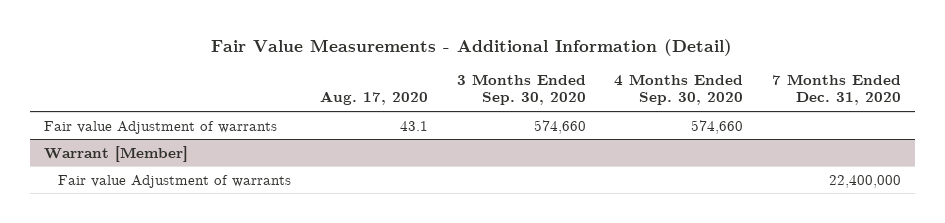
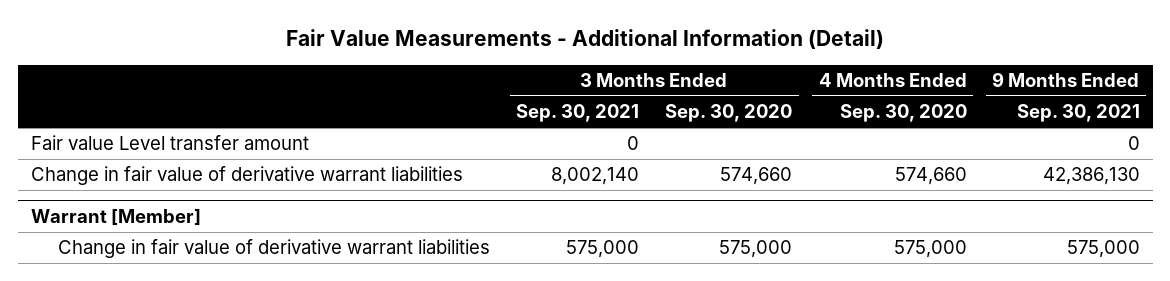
- | Aug. 17, 2020 | 3 Months Ended Sep. 30, 2020 | 4 Months Ended Sep. 30, 2020 | 7 Months Ended Dec. 31, 2020
+ | 3 Months Ended Sep. 30, 2021 | 3 Months Ended Sep. 30, 2020 | 4 Months Ended Sep. 30, 2020 | 9 Months Ended Sep. 30, 2021
- Fair value Adjustment of warrants | 43.1 | 574,660 | 574,660 |
+ Fair value Level transfer amount | 0 | | | 0
+ Change in fair value of derivative warrant liabilities | 8,002,140 | 574,660 | 574,660 | 42,386,130
@ Warrant [Member]
- Fair value Adjustment of warrants | | | | 22,400,000
+ Change in fair value of derivative warrant liabilities | 575,000 | 575,000 | 575,000 | 575,000

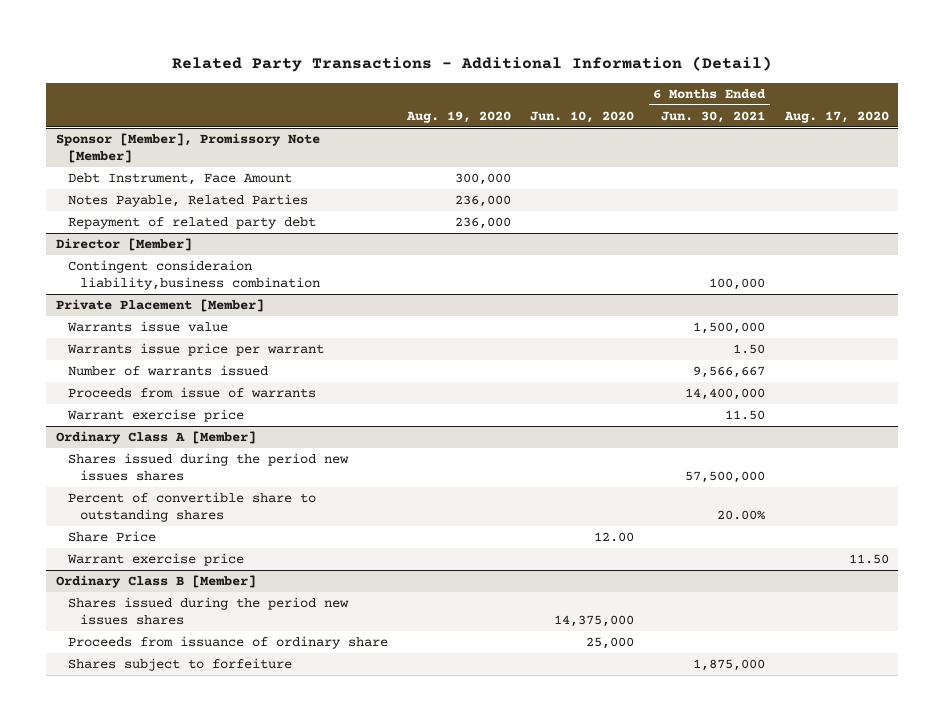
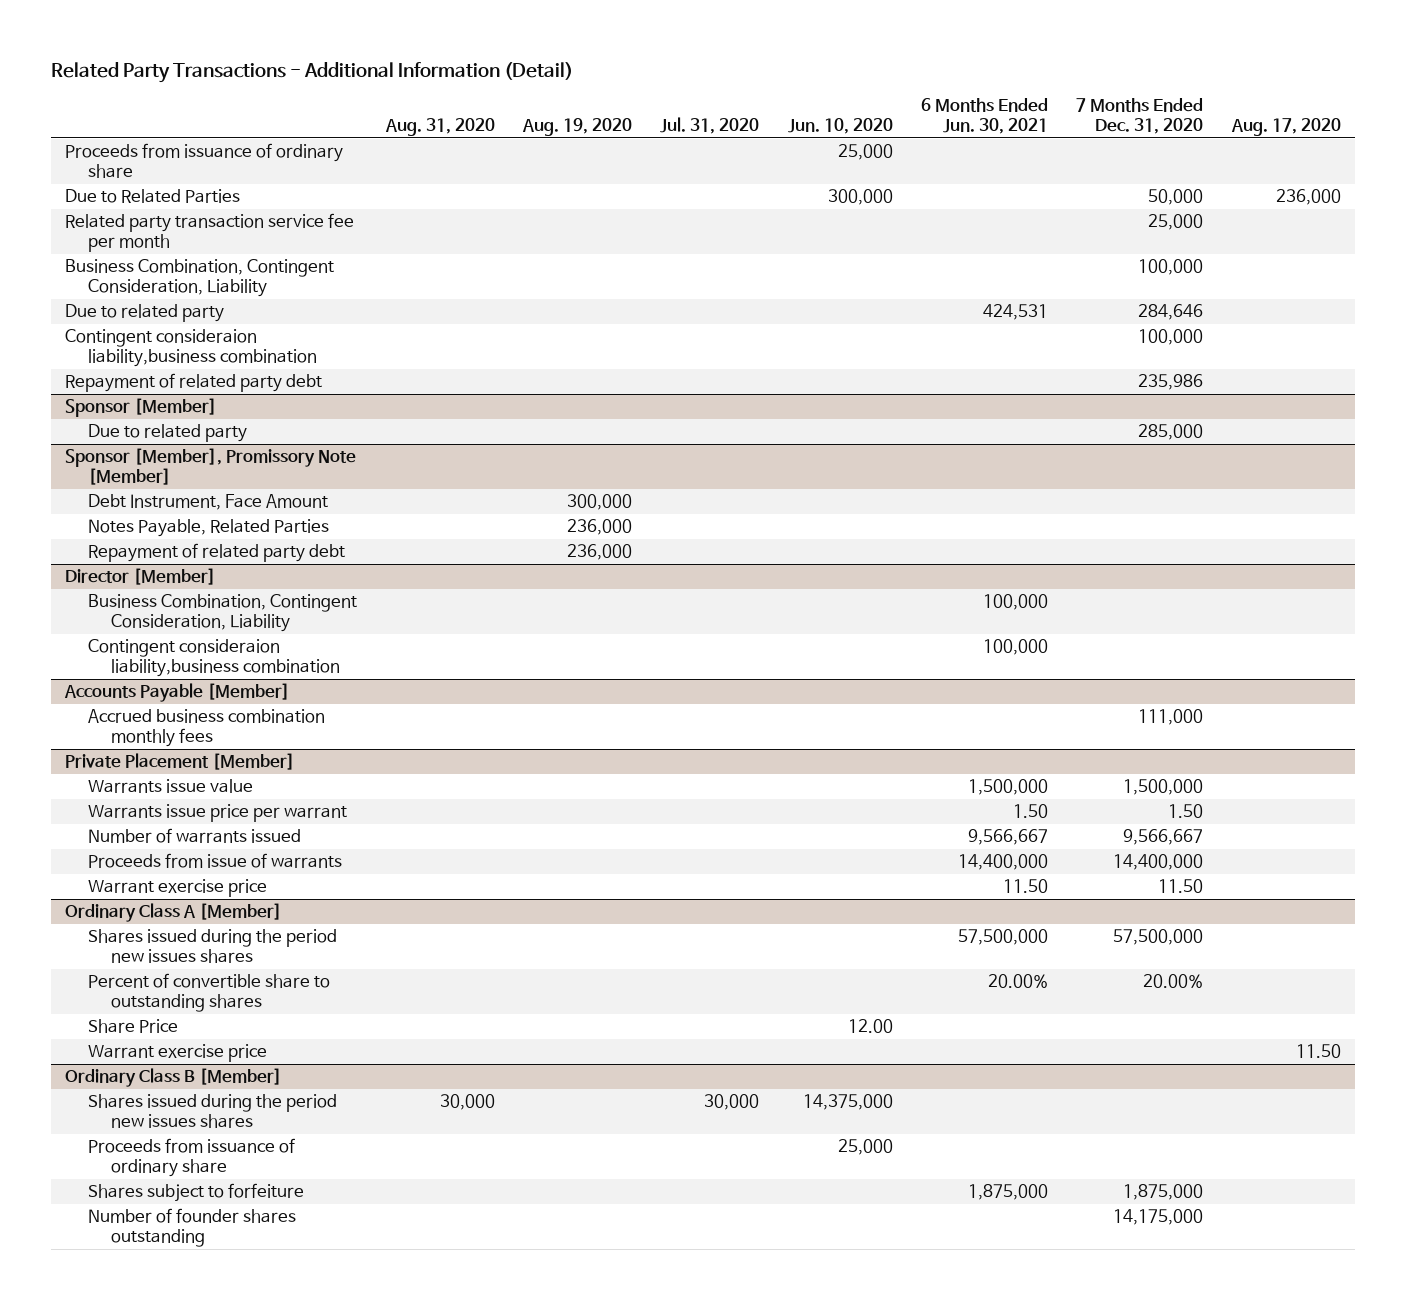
- | Aug. 19, 2020 | Jun. 10, 2020 | 6 Months Ended Jun. 30, 2021 | Aug. 17, 2020
+ | Aug. 31, 2020 | Aug. 19, 2020 | Jul. 31, 2020 | Jun. 10, 2020 | 6 Months Ended Jun. 30, 2021 | 7 Months Ended Dec. 31, 2020 | Aug. 17, 2020
+ Proceeds from issuance of ordinary share | | | | 25,000 | | |
+ Due to Related Parties | | | | 300,000 | | 50,000 | 236,000
+ Related party transaction service fee per month | | | | | | 25,000 |
+ Business Combination, Contingent Consideration, Liability | | | | | | 100,000 |
+ Due to related party | | | | | 424,531 | 284,646 |
+ Contingent consideraion liability,business combination | | | | | | 100,000 |
+ Repayment of related party debt | | | | | | 235,986 |
+ Sponsor [Member]
+ Due to related party | | | | | | 285,000 |
@ Director [Member]
+ Business Combination, Contingent Consideration, Liability | | | | | 100,000 | |
+ Accounts Payable [Member]
+ Accrued business combination monthly fees | | | | | | 111,000 |
@ Ordinary Class B [Member]
+ Number of founder shares outstanding | | | | | | 14,175,000 |

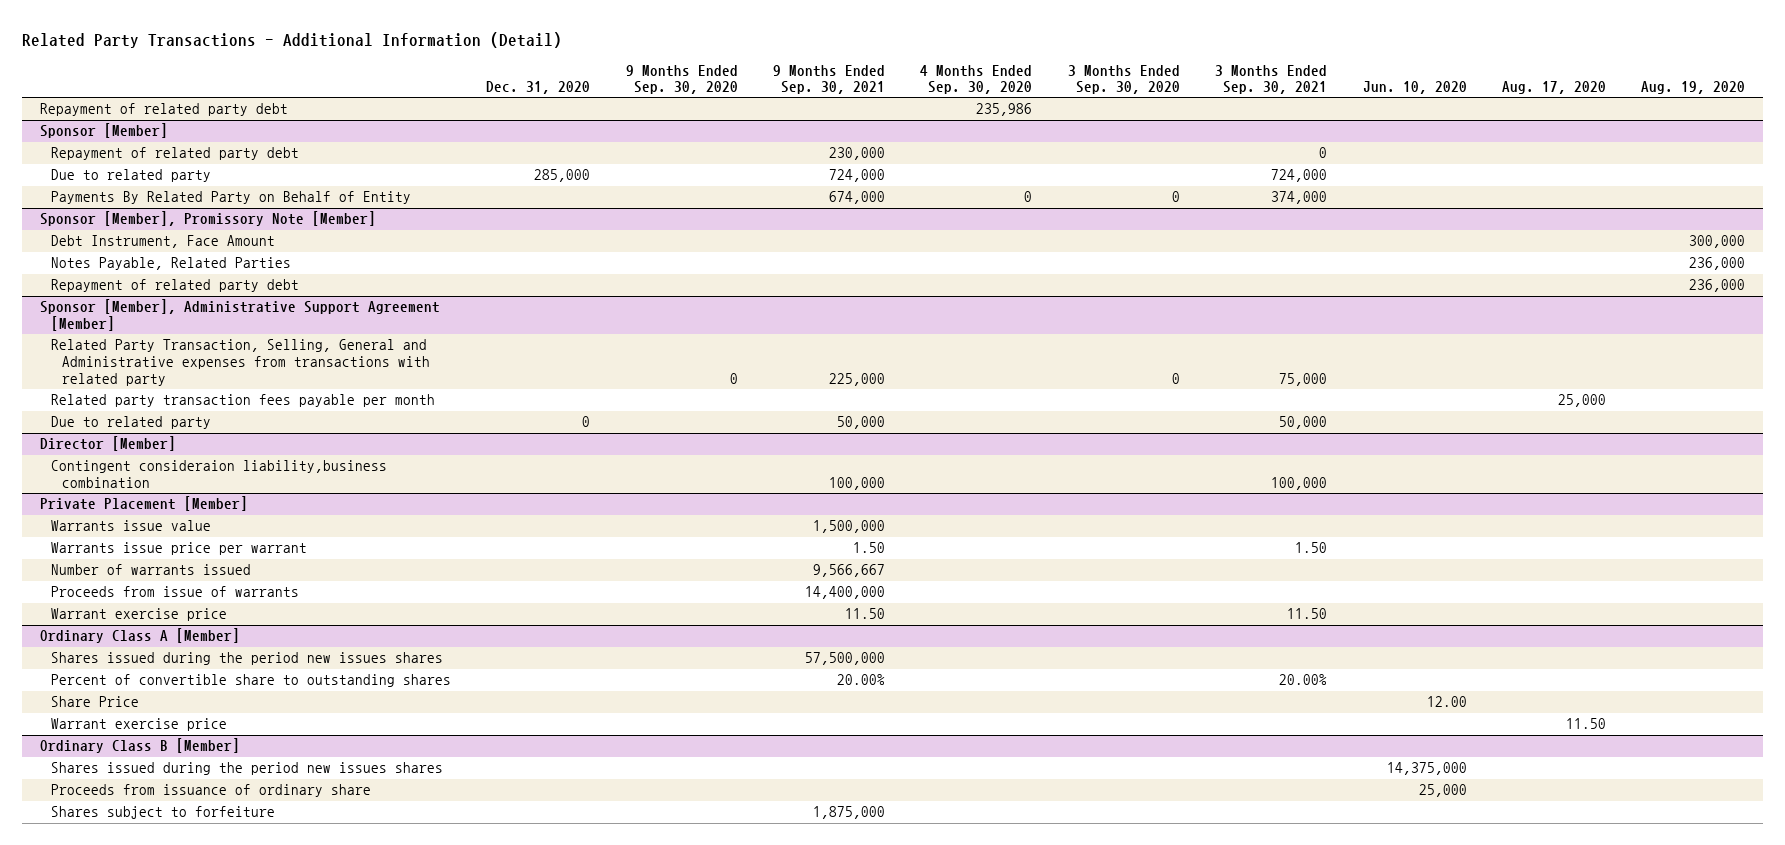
- | Aug. 31, 2020 | Aug. 19, 2020 | Jul. 31, 2020 | Jun. 10, 2020 | 6 Months Ended Jun. 30, 2021 | 7 Months Ended Dec. 31, 2020 | Aug. 17, 2020
+ | Dec. 31, 2020 | 9 Months Ended Sep. 30, 2020 | 9 Months Ended Sep. 30, 2021 | 4 Months Ended Sep. 30, 2020 | 3 Months Ended Sep. 30, 2020 | 3 Months Ended Sep. 30, 2021 | Jun. 10, 2020 | Aug. 17, 2020 | Aug. 19, 2020
- Proceeds from issuance of ordinary share | | | | 25,000 | | |
- Due to Related Parties | | | | 300,000 | | 50,000 | 236,000
- Related party transaction service fee per month | | | | | | 25,000 |
- Business Combination, Contingent Consideration, Liability | | | | | | 100,000 |
- Due to related party | | | | | 424,531 | 284,646 |
- Contingent consideraion liability,business combination | | | | | | 100,000 |
@ Sponsor [Member]
+ Repayment of related party debt | | | 230,000 | | | 0 | | |
+ Payments By Related Party on Behalf of Entity | | | 674,000 | 0 | 0 | 374,000 | | |
+ Sponsor [Member], Administrative Support Agreement [Member]
+ Related Party Transaction, Selling, General and Administrative expenses from transactions with related party | | 0 | 225,000 | | 0 | 75,000 | | |
+ Related party transaction fees payable per month | | | | | | | | 25,000 |
+ Due to related party | 0 | | 50,000 | | | 50,000 | | |
@ Director [Member]
- Business Combination, Contingent Consideration, Liability | | | | | 100,000 | |
- Accounts Payable [Member]
- Accrued business combination monthly fees | | | | | | 111,000 |
@ Ordinary Class B [Member]
- Number of founder shares outstanding | | | | | | 14,175,000 |

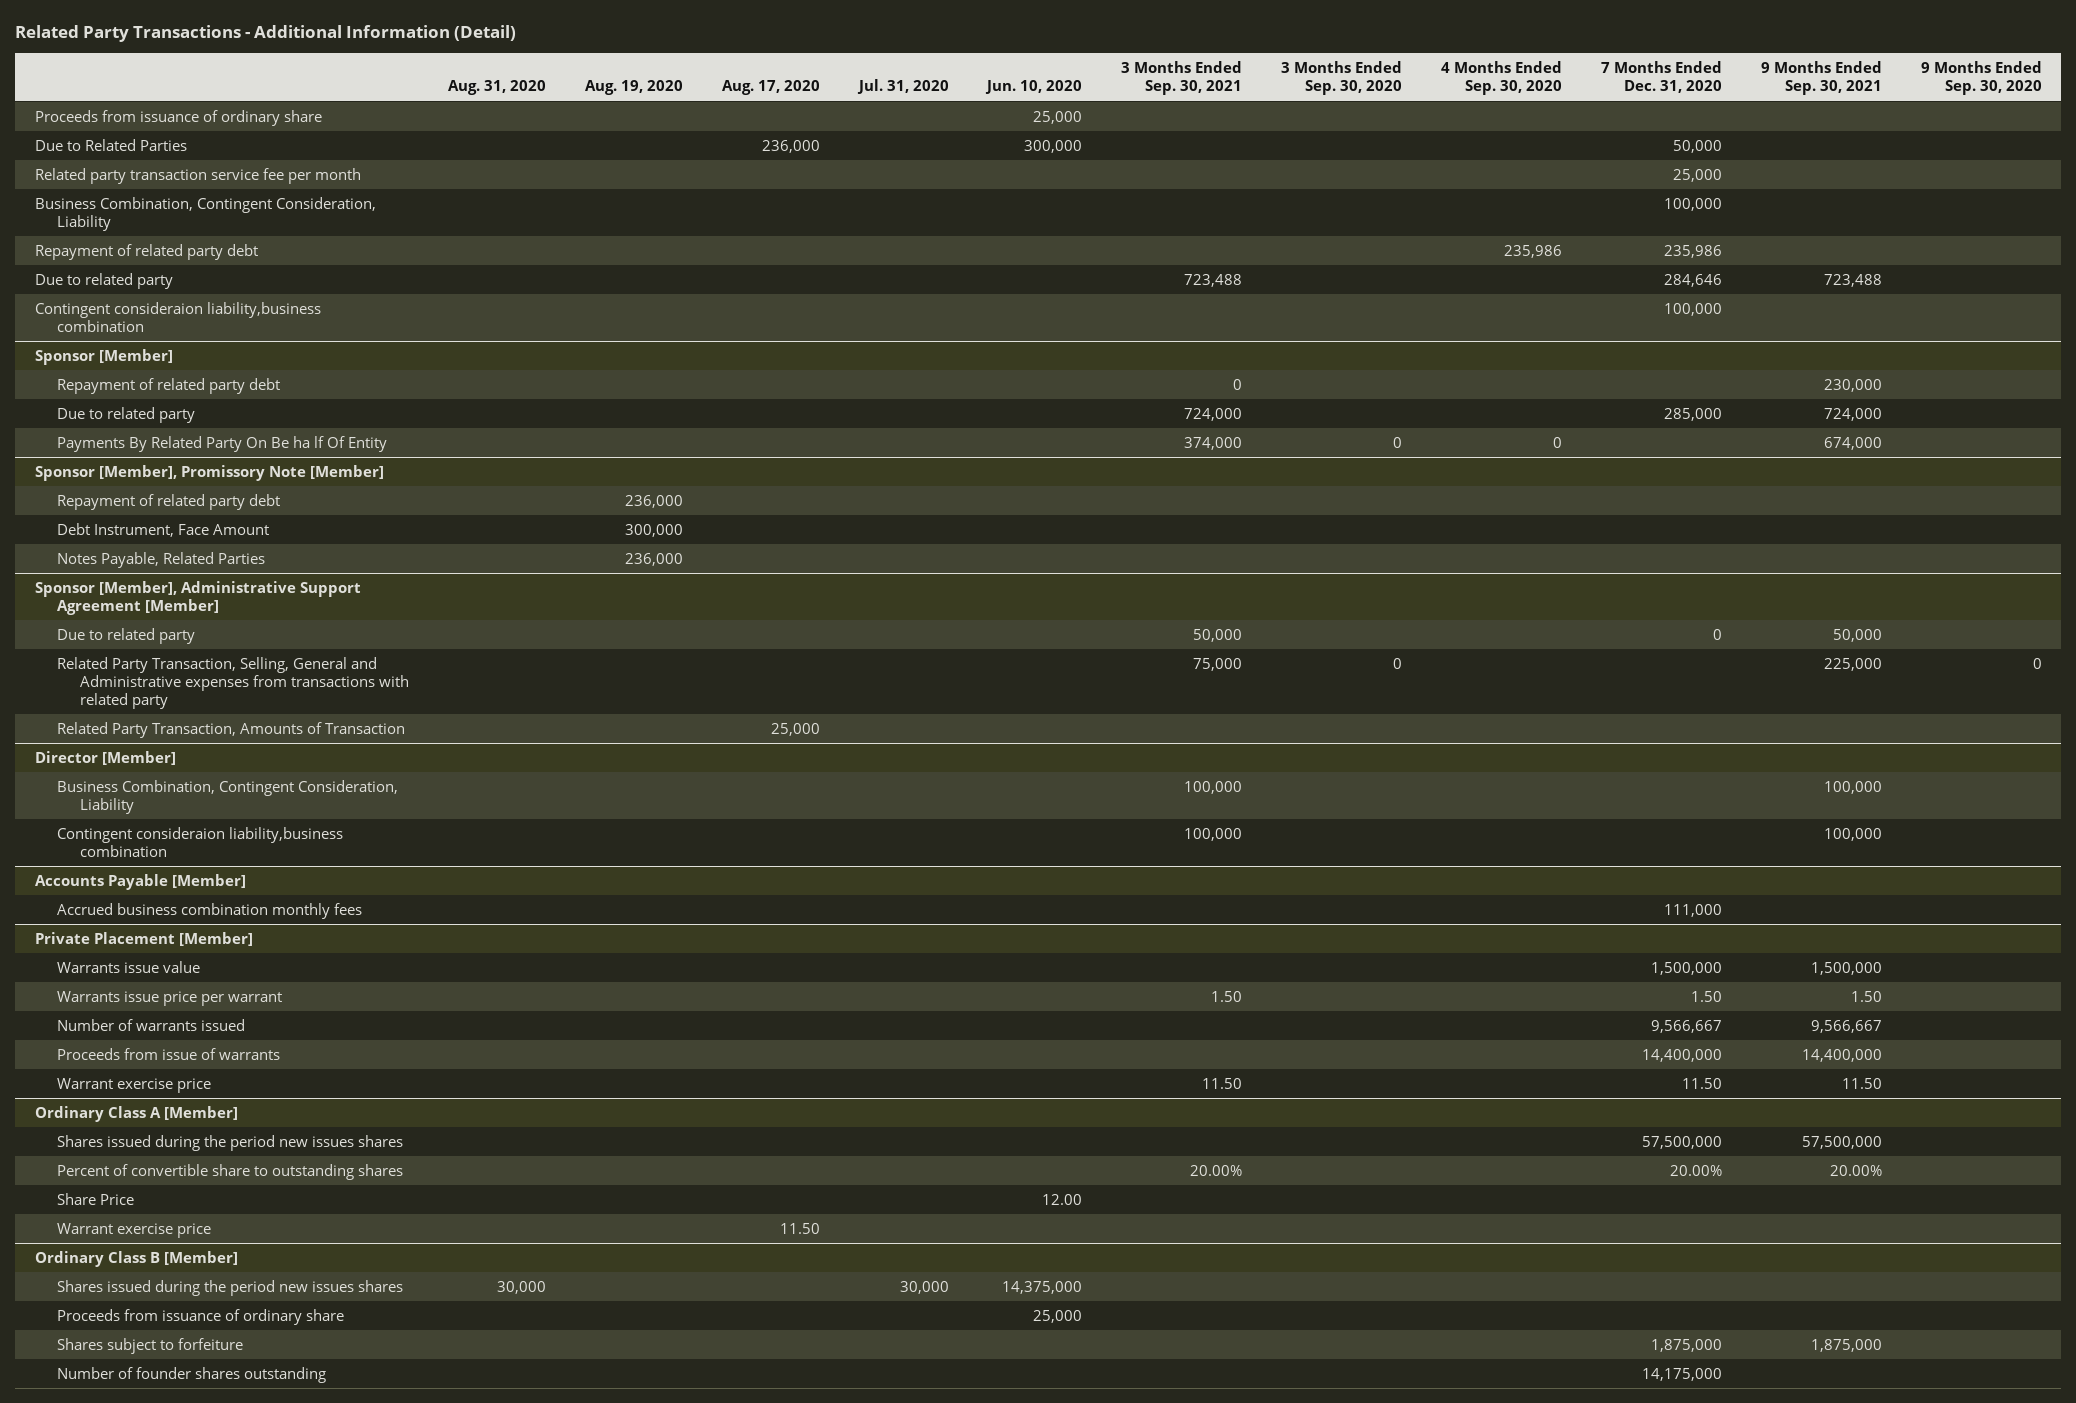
- | Dec. 31, 2020 | 9 Months Ended Sep. 30, 2020 | 9 Months Ended Sep. 30, 2021 | 4 Months Ended Sep. 30, 2020 | 3 Months Ended Sep. 30, 2020 | 3 Months Ended Sep. 30, 2021 | Jun. 10, 2020 | Aug. 17, 2020 | Aug. 19, 2020
+ | Aug. 31, 2020 | Aug. 19, 2020 | Aug. 17, 2020 | Jul. 31, 2020 | Jun. 10, 2020 | 3 Months Ended Sep. 30, 2021 | 3 Months Ended Sep. 30, 2020 | 4 Months Ended Sep. 30, 2020 | 7 Months Ended Dec. 31, 2020 | 9 Months Ended Sep. 30, 2021 | 9 Months Ended Sep. 30, 2020
+ Proceeds from issuance of ordinary share | | | | | 25,000 | | | | | |
+ Due to Related Parties | | | 236,000 | | 300,000 | | | | 50,000 | |
+ Related party transaction service fee per month | | | | | | | | | 25,000 | |
+ Business Combination, Contingent Consideration, Liability | | | | | | | | | 100,000 | |
+ Due to related party | | | | | | 723,488 | | | 284,646 | 723,488 |
+ Contingent consideraion liability,business combination | | | | | | | | | 100,000 | |
@ Sponsor [Member]
- Payments By Related Party on Behalf of Entity | | | 674,000 | 0 | 0 | 374,000 | | |
+ Payments By Related Party On Be ha lf Of Entity | | | | | | 374,000 | 0 | 0 | | 674,000 |
@ Sponsor [Member], Promissory Note [Member]
moved up: Repayment of related party debt | | 236,000 | | | | | | | | |
@ Sponsor [Member], Administrative Support Agreement [Member]
- Related party transaction fees payable per month | | | | | | | | 25,000 |
moved down: Related Party Transaction, Selling, General and Administrative expenses from transactions with related party | | | | | | 75,000 | 0 | | | 225,000 | 0
+ Related Party Transaction, Amounts of Transaction | | | 25,000 | | | | | | | |
@ Director [Member]
+ Business Combination, Contingent Consideration, Liability | | | | | | 100,000 | | | | 100,000 |
+ Accounts Payable [Member]
+ Accrued business combination monthly fees | | | | | | | | | 111,000 | |
@ Ordinary Class B [Member]
+ Number of founder shares outstanding | | | | | | | | | 14,175,000 | |

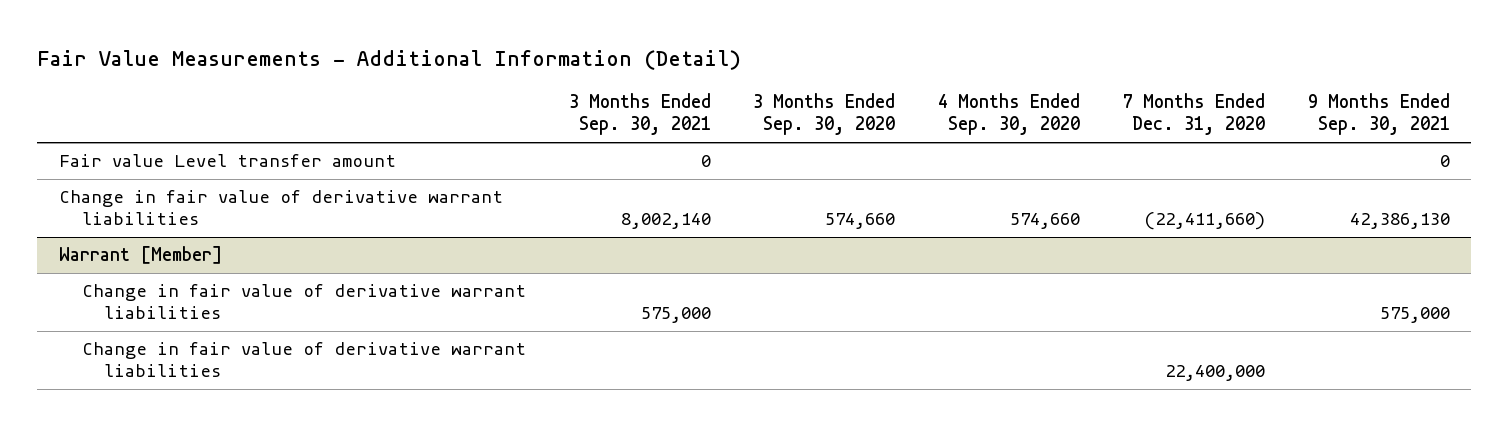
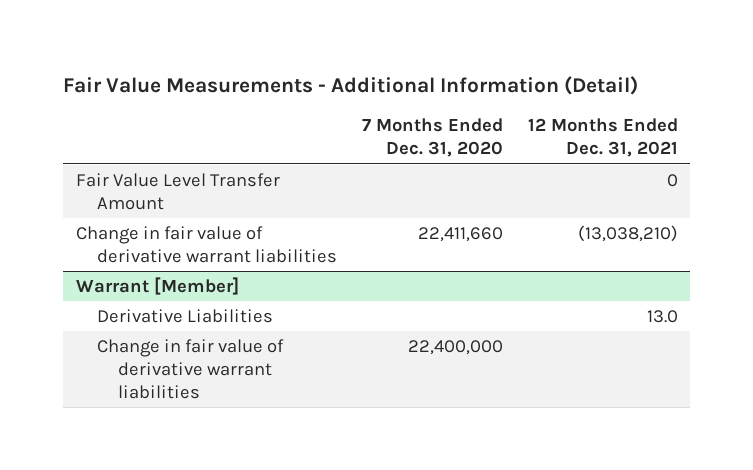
- | 3 Months Ended Sep. 30, 2021 | 3 Months Ended Sep. 30, 2020 | 4 Months Ended Sep. 30, 2020 | 7 Months Ended Dec. 31, 2020 | 9 Months Ended Sep. 30, 2021
+ | 7 Months Ended Dec. 31, 2020 | 12 Months Ended Dec. 31, 2021
- Fair value Level transfer amount | 0 | | | | 0
- Change in fair value of derivative warrant liabilities | 8,002,140 | 574,660 | 574,660 | (22,411,660) | 42,386,130
+ Fair Value Level Transfer Amount | | 0
+ Change in fair value of derivative warrant liabilities | 22,411,660 | (13,038,210)
@ Warrant [Member]
- Change in fair value of derivative warrant liabilities | 575,000 | | | | 575,000
+ Derivative Liabilities | | 13.0

